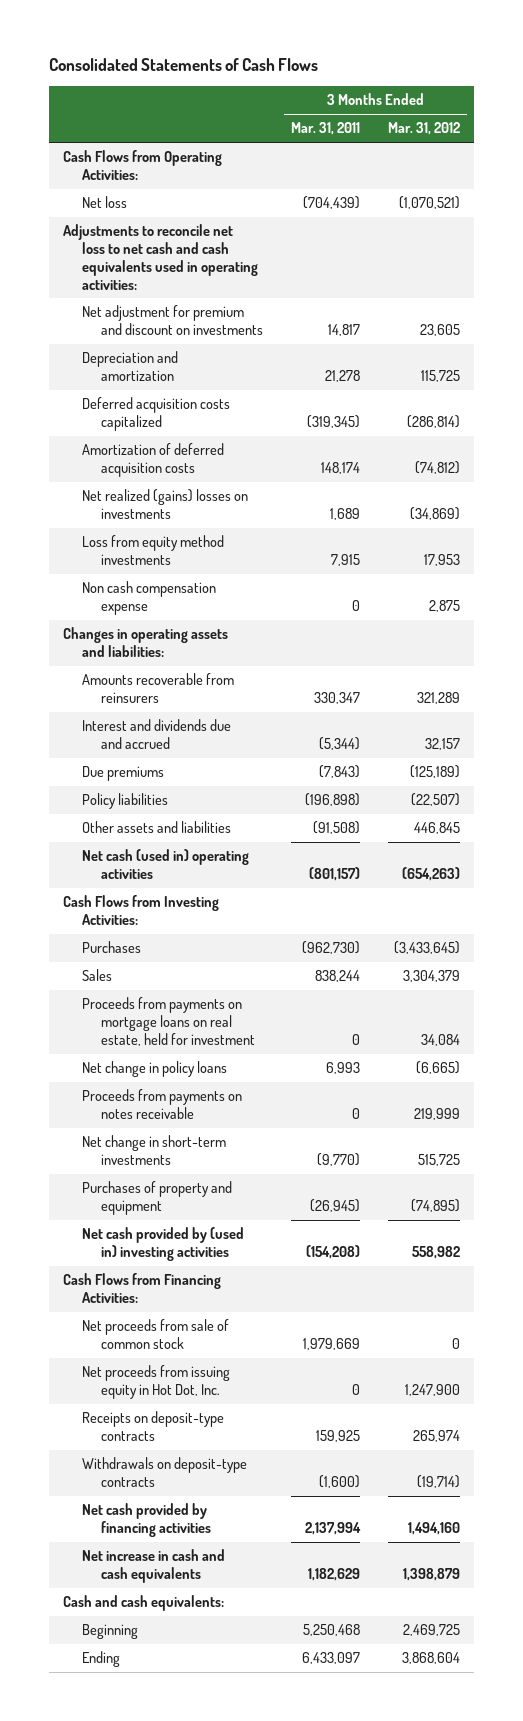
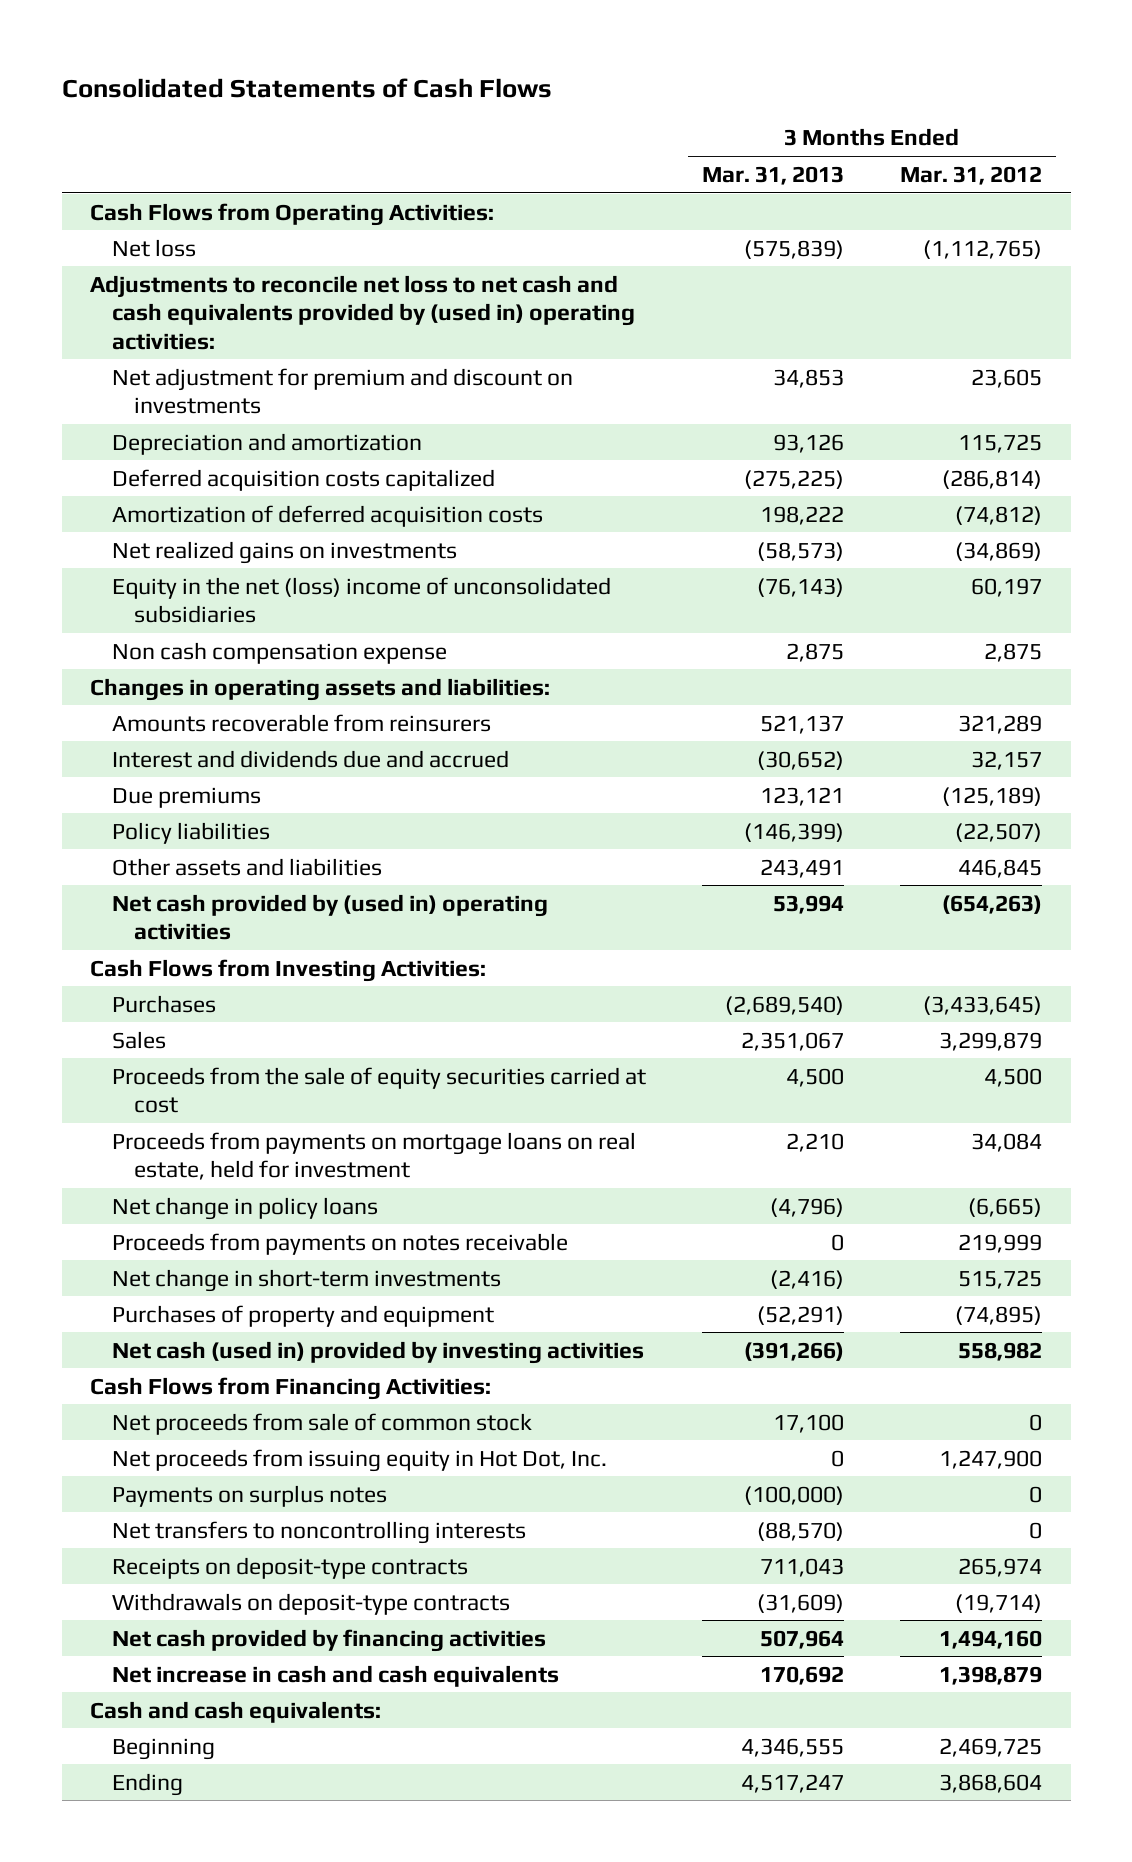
- | 3 Months Ended Mar. 31, 2011 | 3 Months Ended Mar. 31, 2012
+ | 3 Months Ended Mar. 31, 2013 | 3 Months Ended Mar. 31, 2012
- Net loss | (704,439) | (1,070,521)
- Adjustments to reconcile net loss to net cash and cash equivalents used in operating activities:
+ Net loss | (575,839) | (1,112,765)
+ Adjustments to reconcile net loss to net cash and cash equivalents provided by (used in) operating activities:
- Net realized (gains) losses on investments | 1,689 | (34,869)
- Loss from equity method investments | 7,915 | 17,953
+ Net realized gains on investments | (58,573) | (34,869)
+ Equity in the net (loss) income of unconsolidated subsidiaries | (76,143) | 60,197
- Net cash (used in) operating activities | (801,157) | (654,263)
+ Net cash provided by (used in) operating activities | 53,994 | (654,263)
- Sales | 838,244 | 3,304,379
+ Sales | 2,351,067 | 3,299,879
+ Proceeds from the sale of equity securities carried at cost | 4,500 | 4,500
- Net cash provided by (used in) investing activities | (154,208) | 558,982
+ Net cash (used in) provided by investing activities | (391,266) | 558,982
+ Payments on surplus notes | (100,000) | 0
+ Net transfers to noncontrolling interests | (88,570) | 0

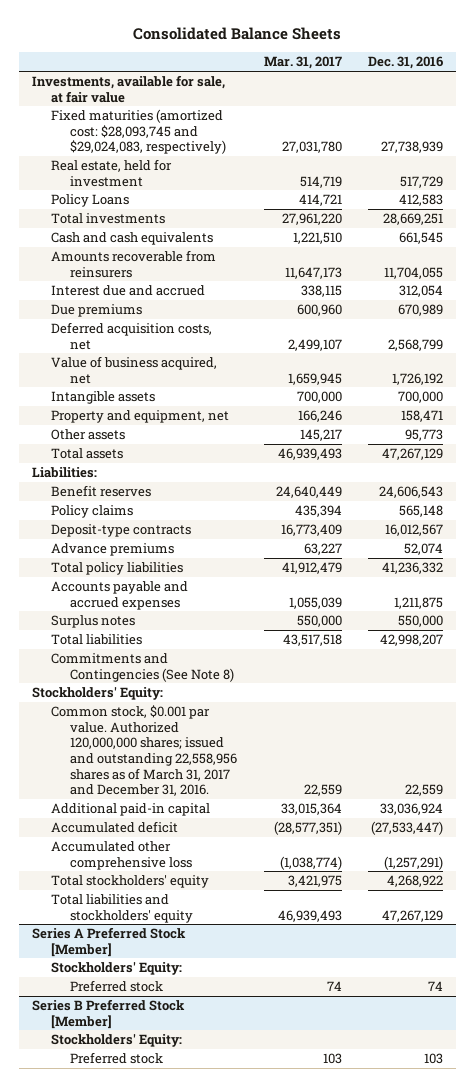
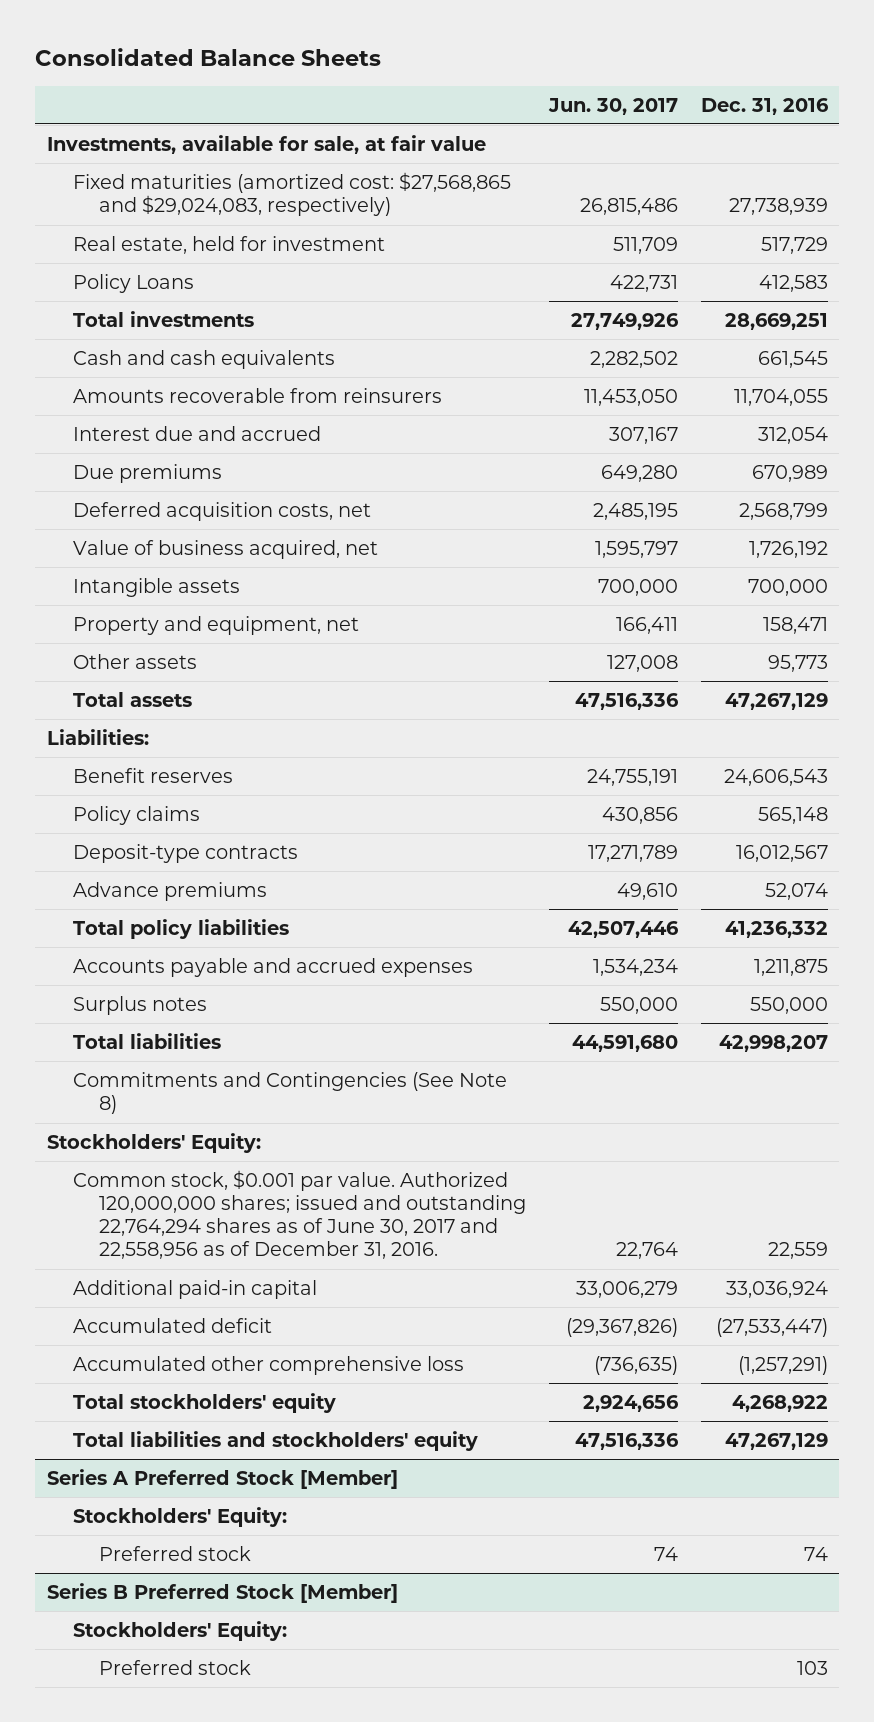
- | Mar. 31, 2017 | Dec. 31, 2016
+ | Jun. 30, 2017 | Dec. 31, 2016
- Fixed maturities (amortized cost: $28,093,745 and $29,024,083, respectively) | 27,031,780 | 27,738,939
+ Fixed maturities (amortized cost: $27,568,865 and $29,024,083, respectively) | 26,815,486 | 27,738,939
- Common stock, $0.001 par value. Authorized 120,000,000 shares; issued and outstanding 22,558,956 shares as of March 31, 2017 and December 31, 2016. | 22,559 | 22,559
+ Common stock, $0.001 par value. Authorized 120,000,000 shares; issued and outstanding 22,764,294 shares as of June 30, 2017 and 22,558,956 as of December 31, 2016. | 22,764 | 22,559

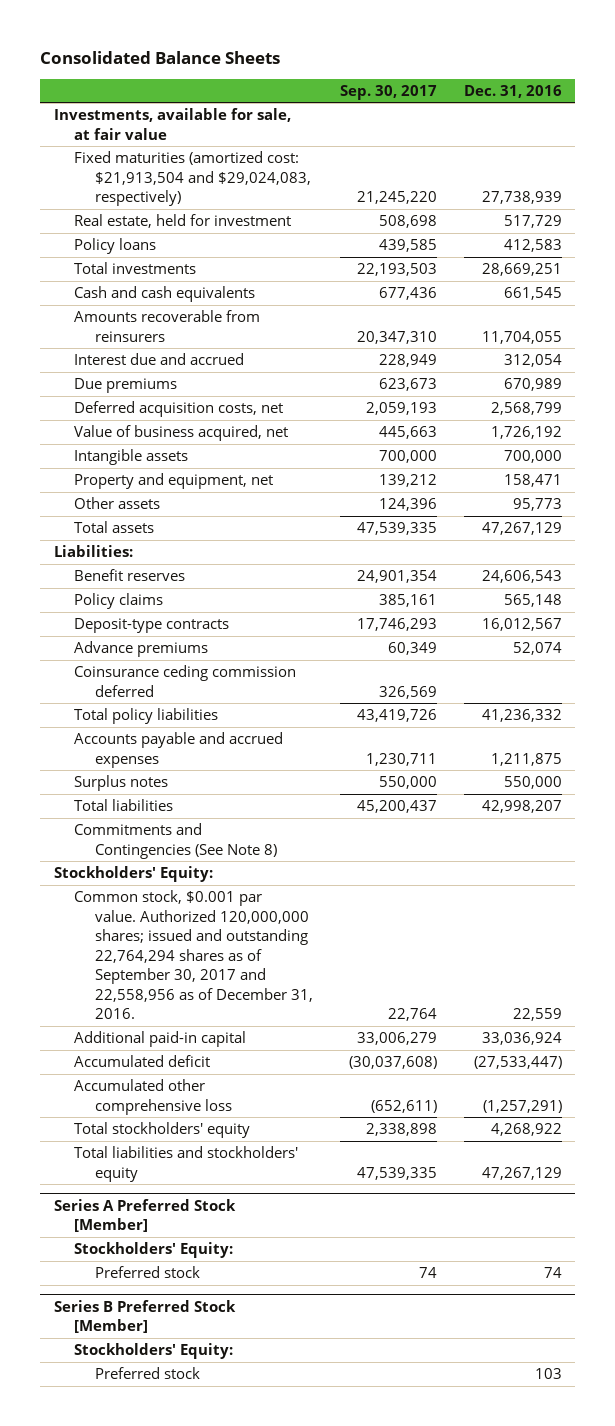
- | Jun. 30, 2017 | Dec. 31, 2016
+ | Sep. 30, 2017 | Dec. 31, 2016
- Fixed maturities (amortized cost: $27,568,865 and $29,024,083, respectively) | 26,815,486 | 27,738,939
+ Fixed maturities (amortized cost: $21,913,504 and $29,024,083, respectively) | 21,245,220 | 27,738,939
- Policy Loans | 422,731 | 412,583
+ Policy loans | 439,585 | 412,583
+ Coinsurance ceding commission deferred | 326,569 |
- Common stock, $0.001 par value. Authorized 120,000,000 shares; issued and outstanding 22,764,294 shares as of June 30, 2017 and 22,558,956 as of December 31, 2016. | 22,764 | 22,559
+ Common stock, $0.001 par value. Authorized 120,000,000 shares; issued and outstanding 22,764,294 shares as of September 30, 2017 and 22,558,956 as of December 31, 2016. | 22,764 | 22,559

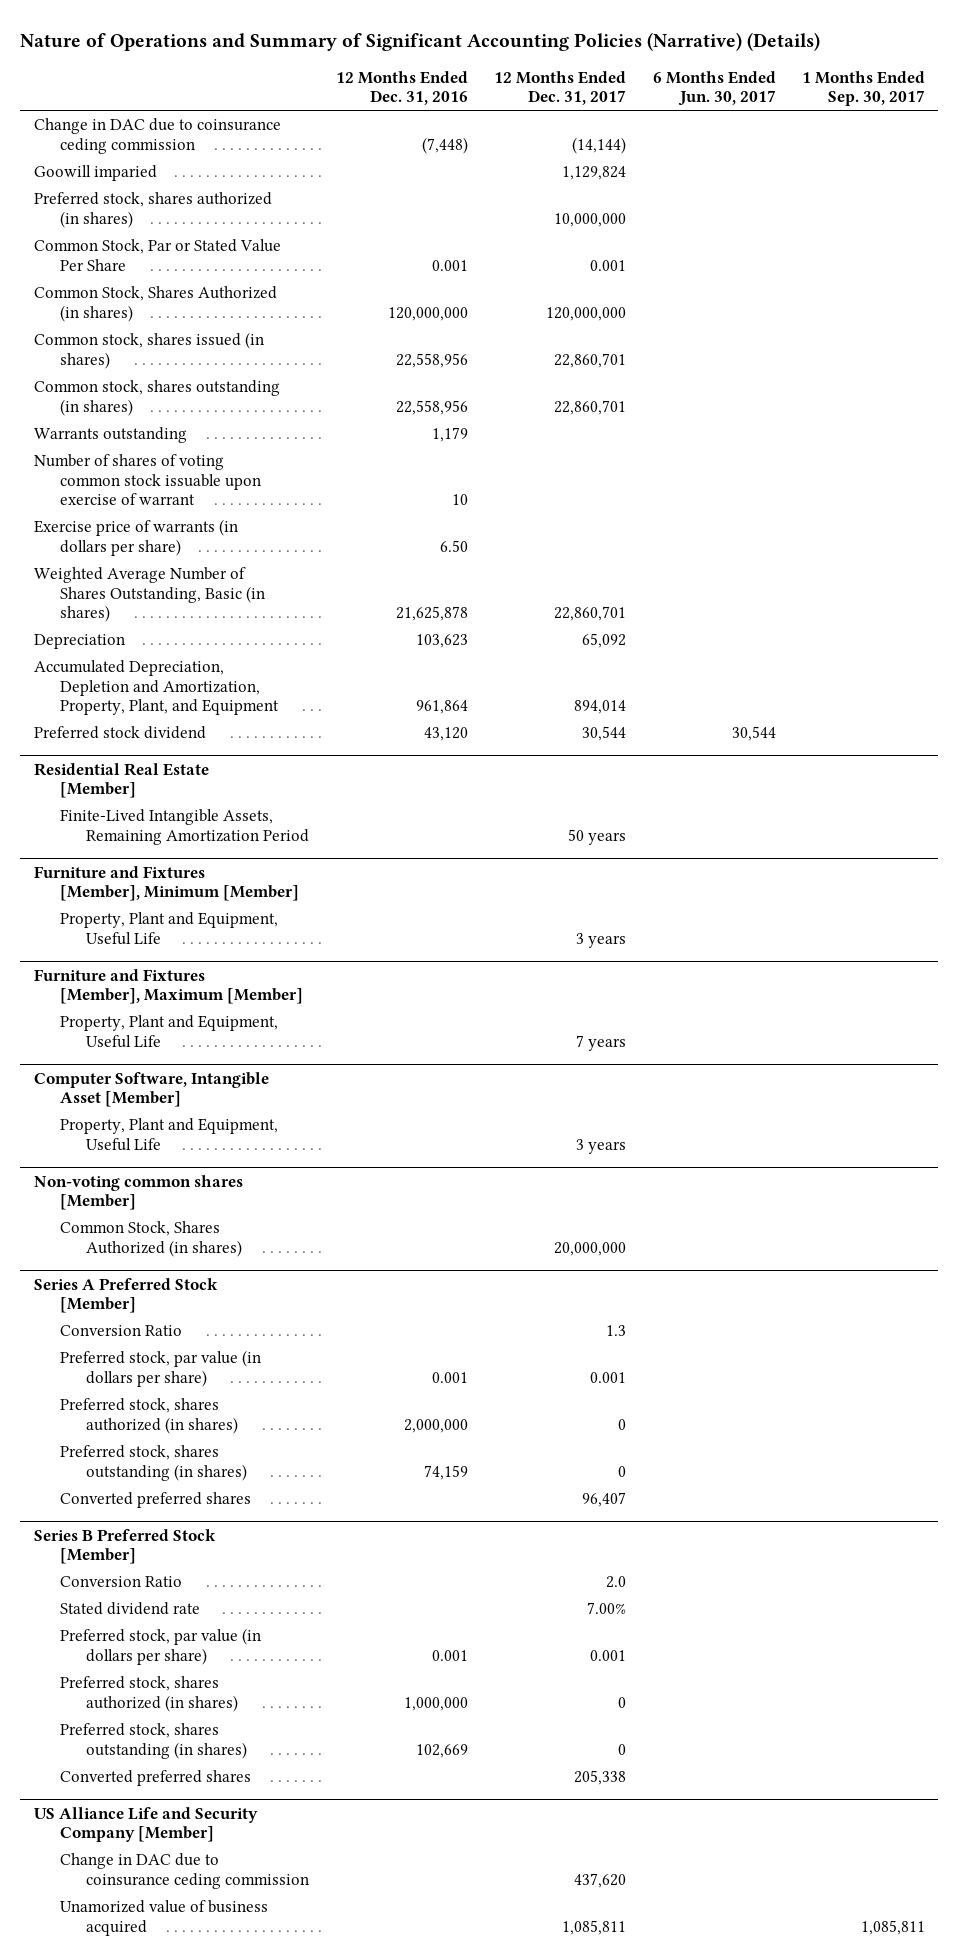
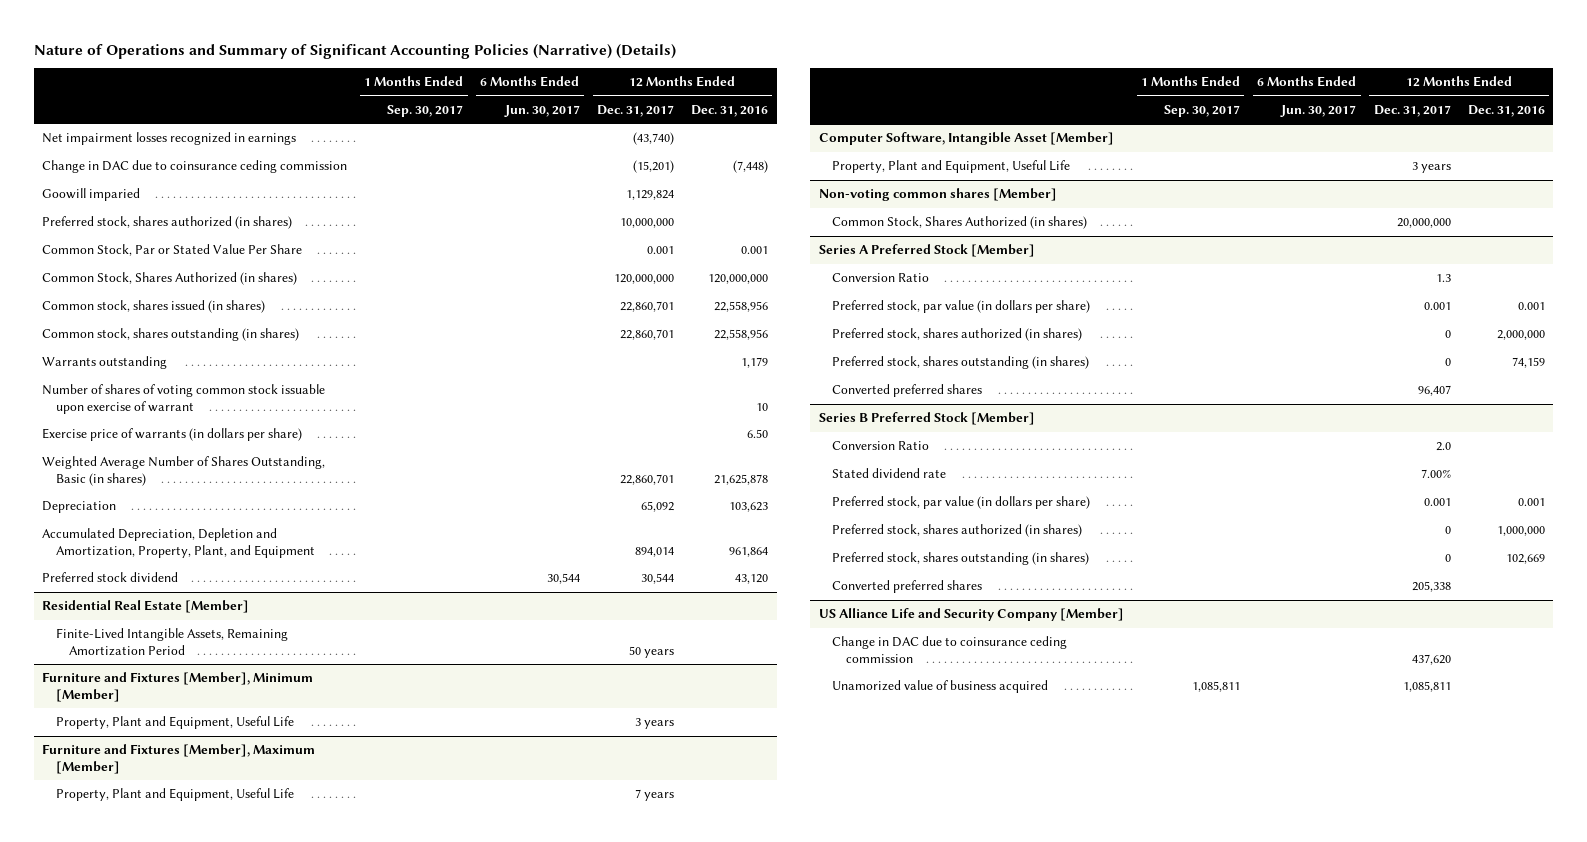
- | 12 Months Ended Dec. 31, 2016 | 12 Months Ended Dec. 31, 2017 | 6 Months Ended Jun. 30, 2017 | 1 Months Ended Sep. 30, 2017
+ | 1 Months Ended Sep. 30, 2017 | 6 Months Ended Jun. 30, 2017 | 12 Months Ended Dec. 31, 2017 | 12 Months Ended Dec. 31, 2016
- Change in DAC due to coinsurance ceding commission | (7,448) | (14,144) | |
+ Net impairment losses recognized in earnings | | | (43,740) |
+ Change in DAC due to coinsurance ceding commission | | | (15,201) | (7,448)

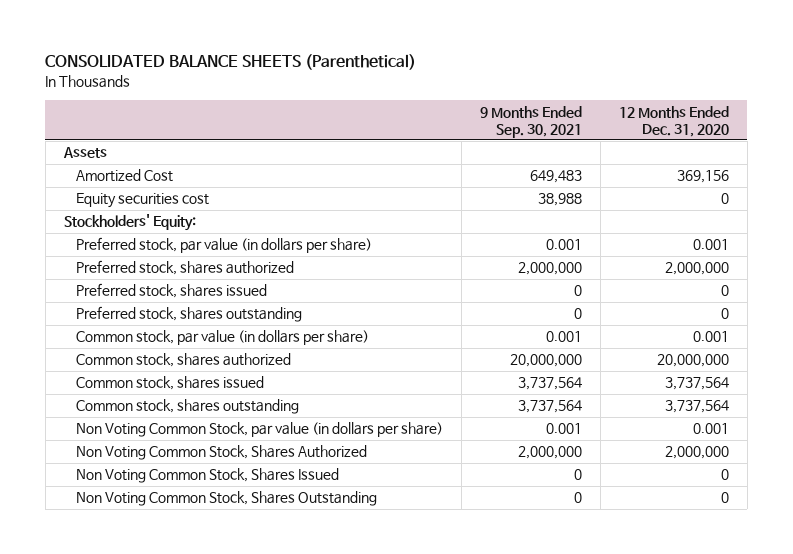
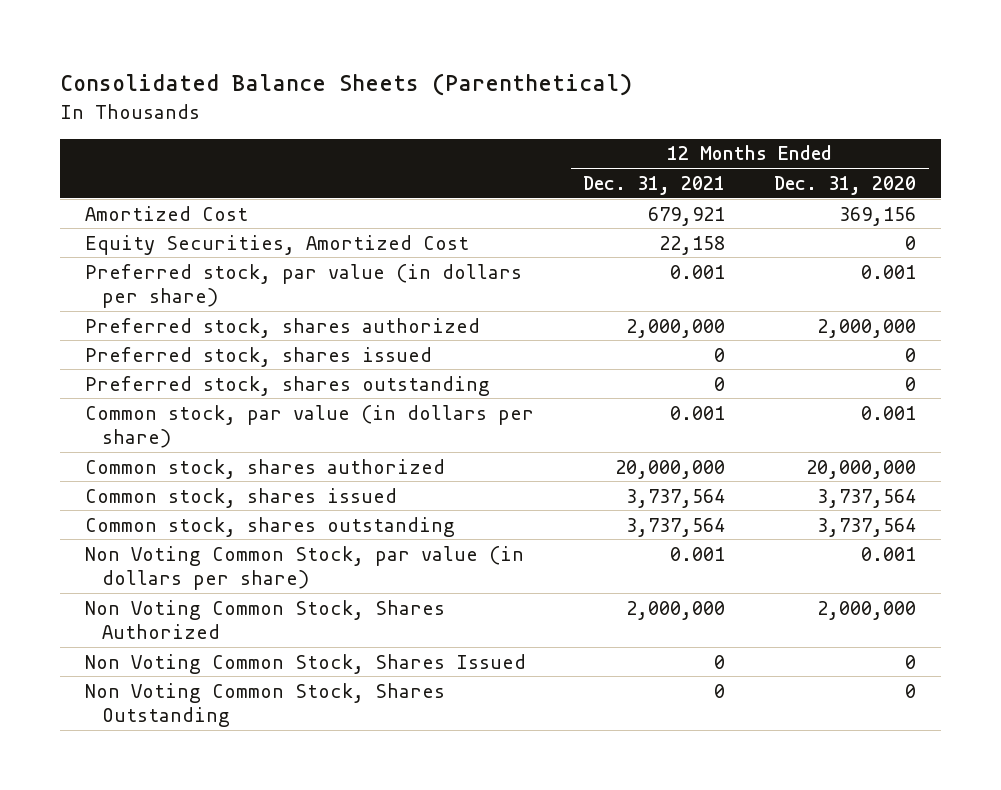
- CONSOLIDATED BALANCE SHEETS (Parenthetical)
+ Consolidated Balance Sheets (Parenthetical)
- | 9 Months Ended Sep. 30, 2021 | 12 Months Ended Dec. 31, 2020
+ | 12 Months Ended Dec. 31, 2021 | 12 Months Ended Dec. 31, 2020
- Assets
- Equity securities cost | 38,988 | 0
- Stockholders' Equity:
+ Equity Securities, Amortized Cost | 22,158 | 0

